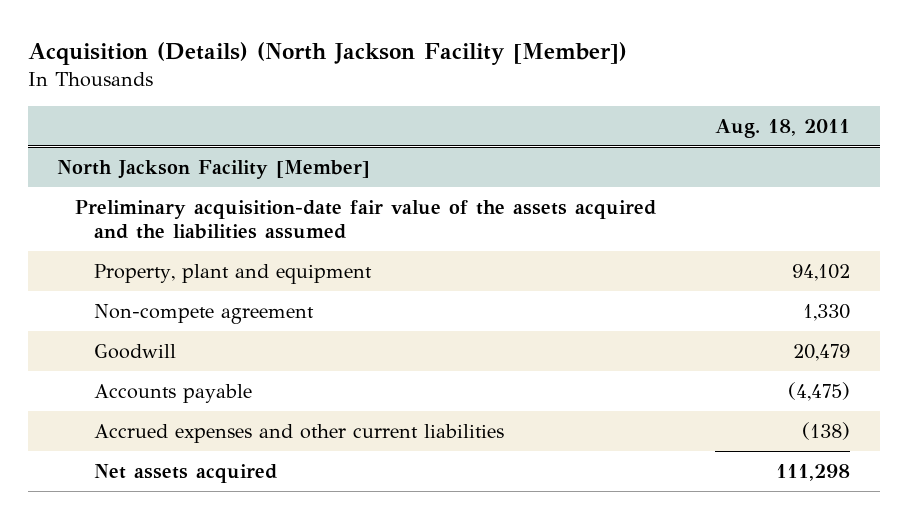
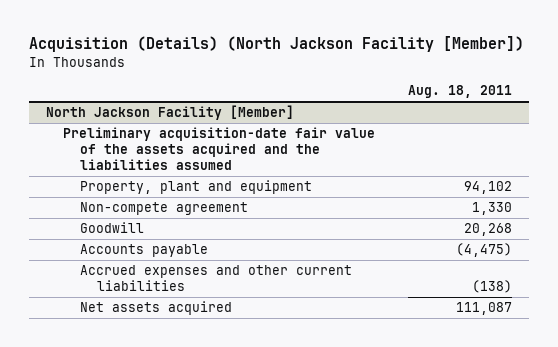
@ North Jackson Facility [Member]
- Goodwill | 20,479
+ Goodwill | 20,268
- Net assets acquired | 111,298
+ Net assets acquired | 111,087

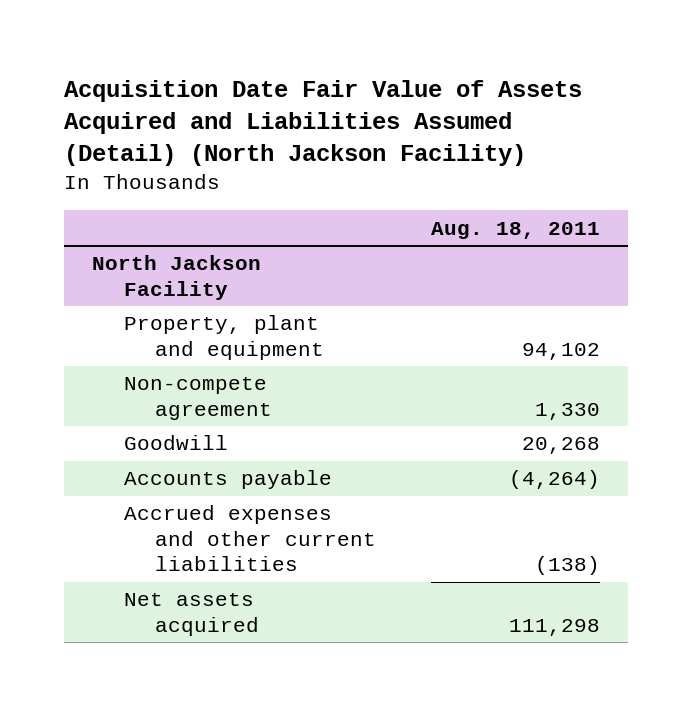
- Acquisition (Details) (North Jackson Facility [Member])
+ Acquisition Date Fair Value of Assets Acquired and Liabilities Assumed (Detail) (North Jackson Facility)
- North Jackson Facility [Member]
- Preliminary acquisition-date fair value of the assets acquired and the liabilities assumed
+ North Jackson Facility
- Accounts payable | (4,475)
+ Accounts payable | (4,264)
- Net assets acquired | 111,087
+ Net assets acquired | 111,298

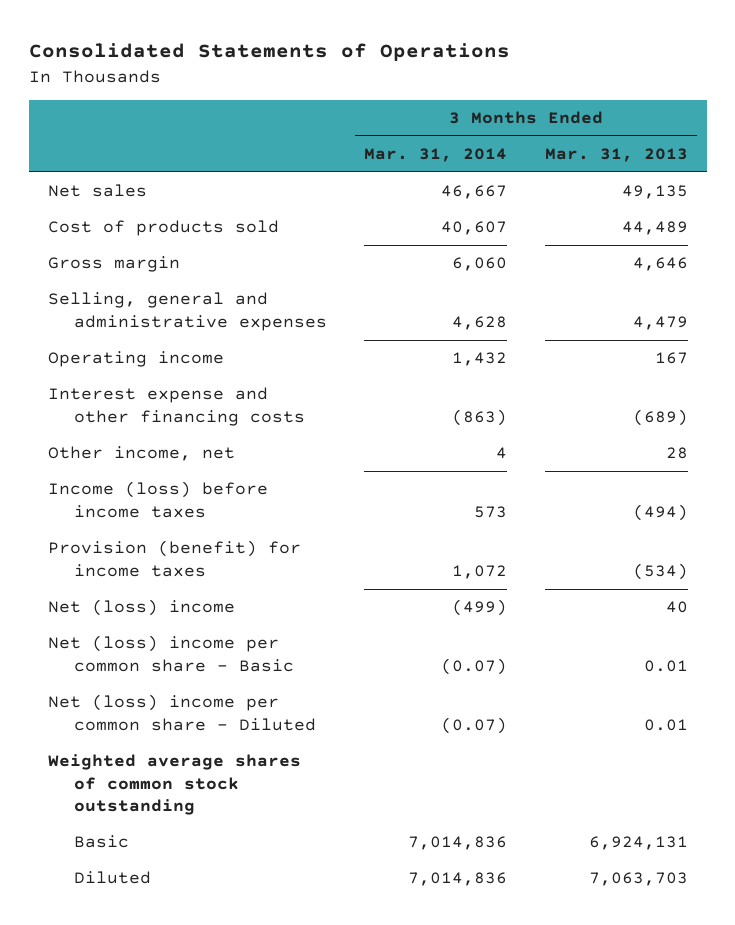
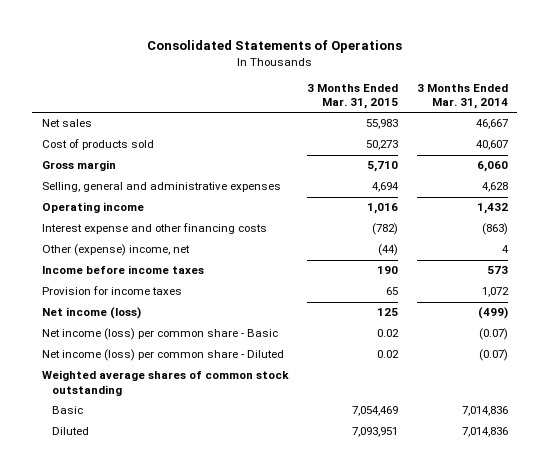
- | 3 Months Ended Mar. 31, 2014 | 3 Months Ended Mar. 31, 2013
+ | 3 Months Ended Mar. 31, 2015 | 3 Months Ended Mar. 31, 2014
- Other income, net | 4 | 28
- Income (loss) before income taxes | 573 | (494)
- Provision (benefit) for income taxes | 1,072 | (534)
- Net (loss) income | (499) | 40
- Net (loss) income per common share - Basic | (0.07) | 0.01
- Net (loss) income per common share - Diluted | (0.07) | 0.01
+ Other (expense) income, net | (44) | 4
+ Income before income taxes | 190 | 573
+ Provision for income taxes | 65 | 1,072
+ Net income (loss) | 125 | (499)
+ Net income (loss) per common share - Basic | 0.02 | (0.07)
+ Net income (loss) per common share - Diluted | 0.02 | (0.07)

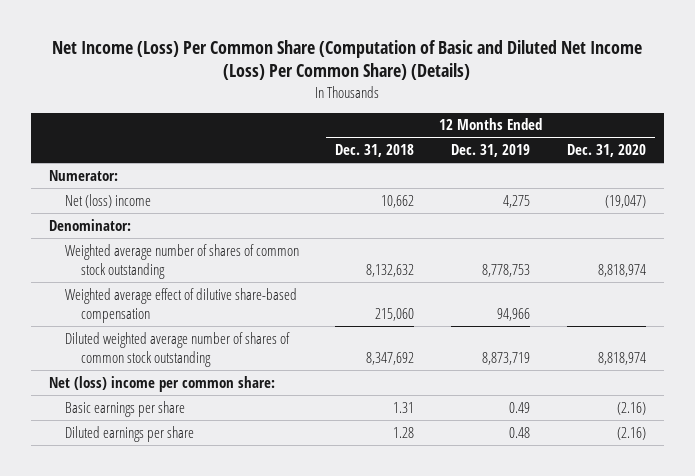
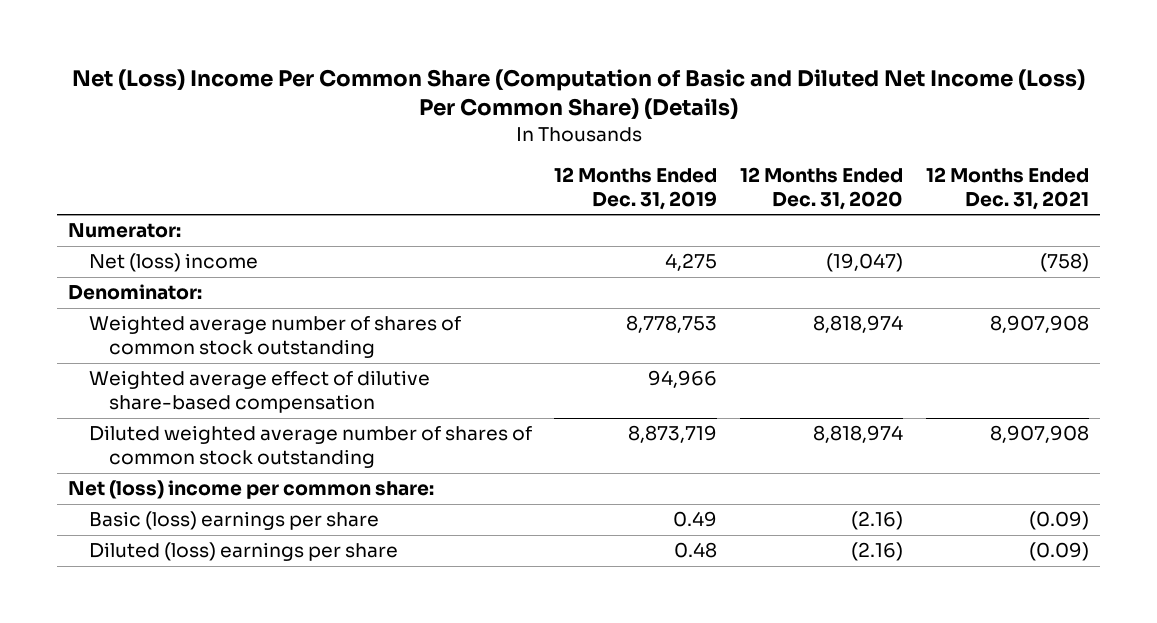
- Net Income (Loss) Per Common Share (Computation of Basic and Diluted Net Income (Loss) Per Common Share) (Details)
+ Net (Loss) Income Per Common Share (Computation of Basic and Diluted Net Income (Loss) Per Common Share) (Details)
- | 12 Months Ended Dec. 31, 2018 | 12 Months Ended Dec. 31, 2019 | 12 Months Ended Dec. 31, 2020
+ | 12 Months Ended Dec. 31, 2019 | 12 Months Ended Dec. 31, 2020 | 12 Months Ended Dec. 31, 2021
- Basic earnings per share | 1.31 | 0.49 | (2.16)
- Diluted earnings per share | 1.28 | 0.48 | (2.16)
+ Basic (loss) earnings per share | 0.49 | (2.16) | (0.09)
+ Diluted (loss) earnings per share | 0.48 | (2.16) | (0.09)

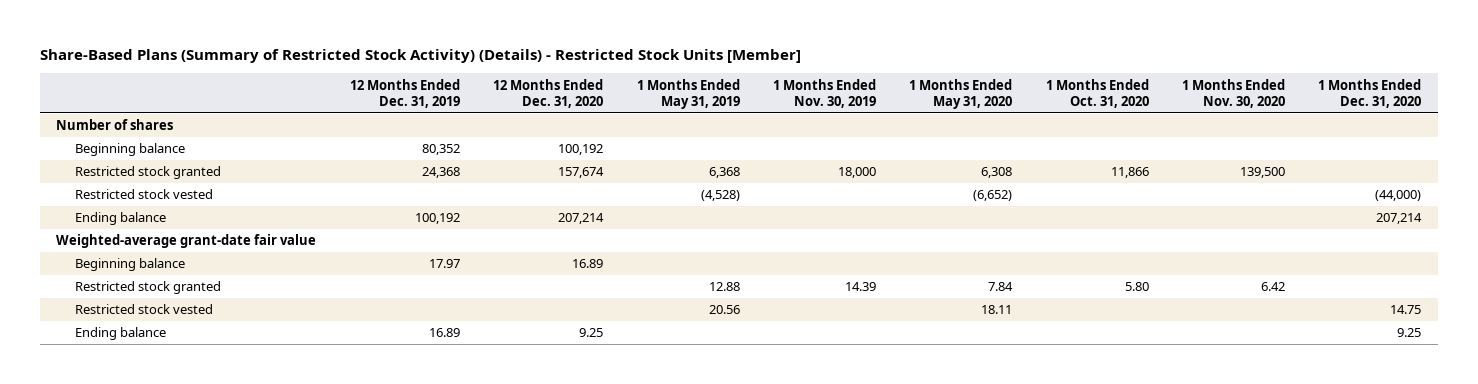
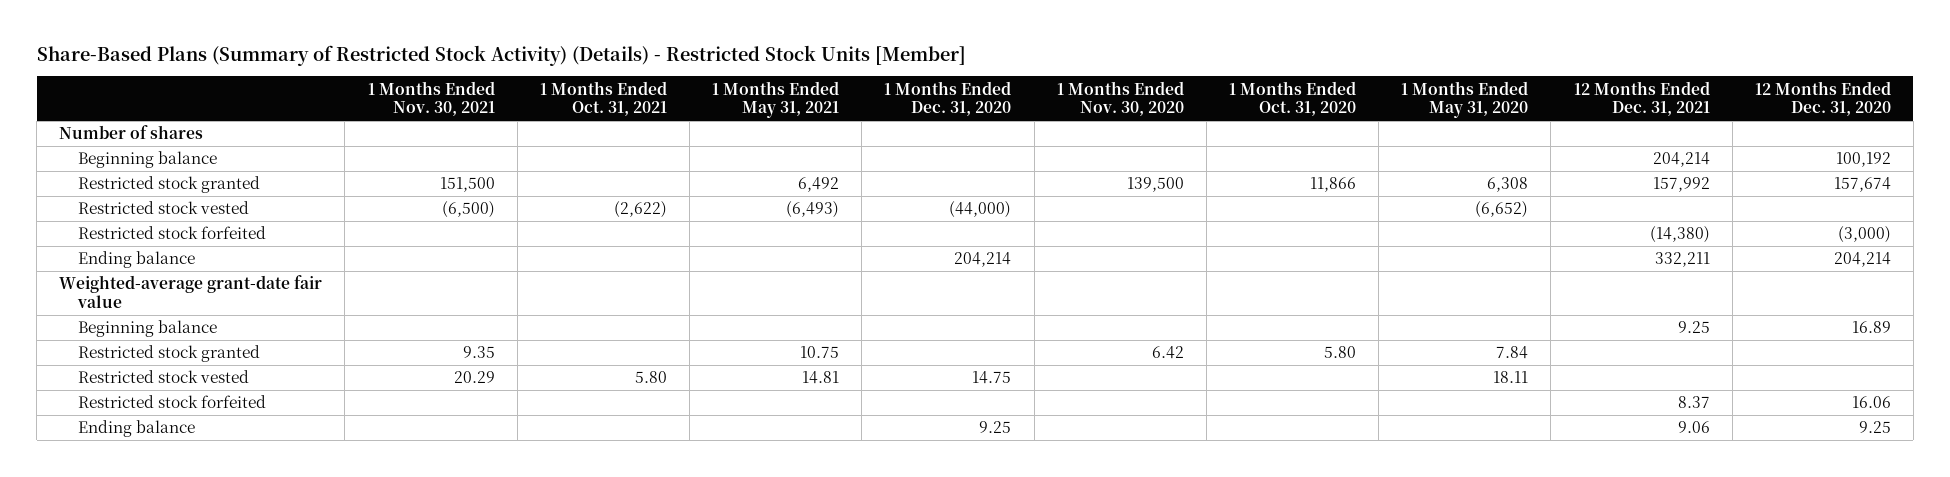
- | 12 Months Ended Dec. 31, 2019 | 12 Months Ended Dec. 31, 2020 | 1 Months Ended May 31, 2019 | 1 Months Ended Nov. 30, 2019 | 1 Months Ended May 31, 2020 | 1 Months Ended Oct. 31, 2020 | 1 Months Ended Nov. 30, 2020 | 1 Months Ended Dec. 31, 2020
+ | 1 Months Ended Nov. 30, 2021 | 1 Months Ended Oct. 31, 2021 | 1 Months Ended May 31, 2021 | 1 Months Ended Dec. 31, 2020 | 1 Months Ended Nov. 30, 2020 | 1 Months Ended Oct. 31, 2020 | 1 Months Ended May 31, 2020 | 12 Months Ended Dec. 31, 2021 | 12 Months Ended Dec. 31, 2020
- Ending balance | 100,192 | 207,214 | | | | | | 207,214
+ Restricted stock forfeited | | | | | | | | (14,380) | (3,000)
+ Ending balance | | | | 204,214 | | | | 332,211 | 204,214
+ Restricted stock forfeited | | | | | | | | 8.37 | 16.06

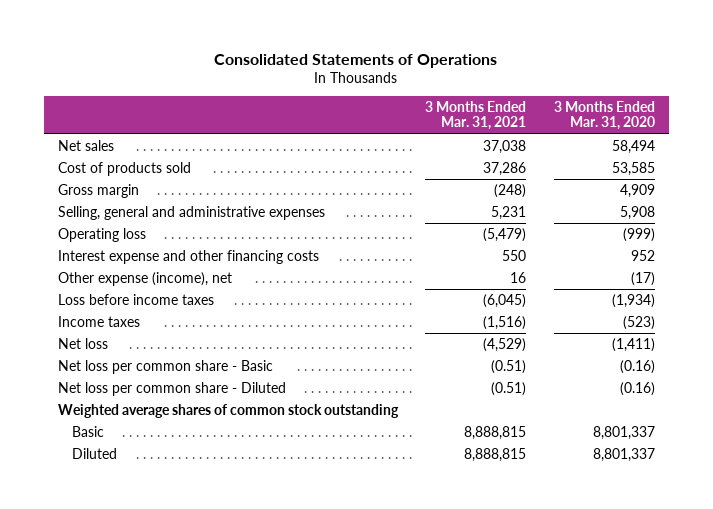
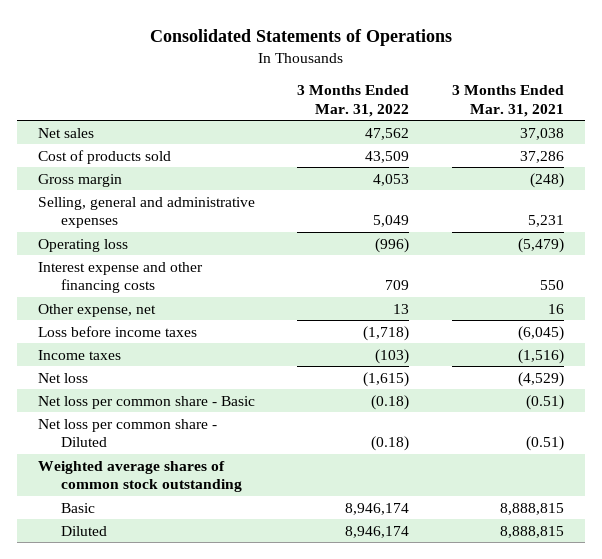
- | 3 Months Ended Mar. 31, 2021 | 3 Months Ended Mar. 31, 2020
+ | 3 Months Ended Mar. 31, 2022 | 3 Months Ended Mar. 31, 2021
- Other expense (income), net | 16 | (17)
+ Other expense, net | 13 | 16

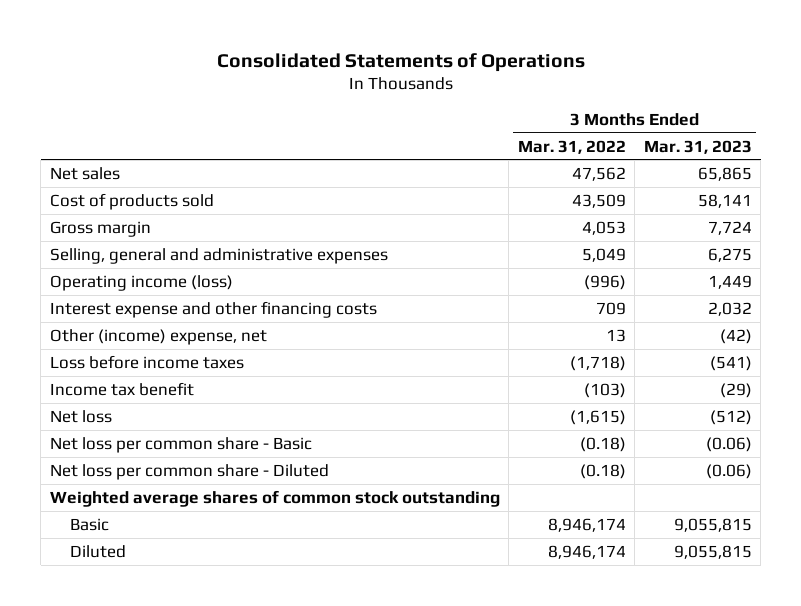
- | 3 Months Ended Mar. 31, 2022 | 3 Months Ended Mar. 31, 2021
+ | 3 Months Ended Mar. 31, 2022 | 3 Months Ended Mar. 31, 2023
- Operating loss | (996) | (5,479)
+ Operating income (loss) | (996) | 1,449
- Other expense, net | 13 | 16
+ Other (income) expense, net | 13 | (42)
- Income taxes | (103) | (1,516)
+ Income tax benefit | (103) | (29)

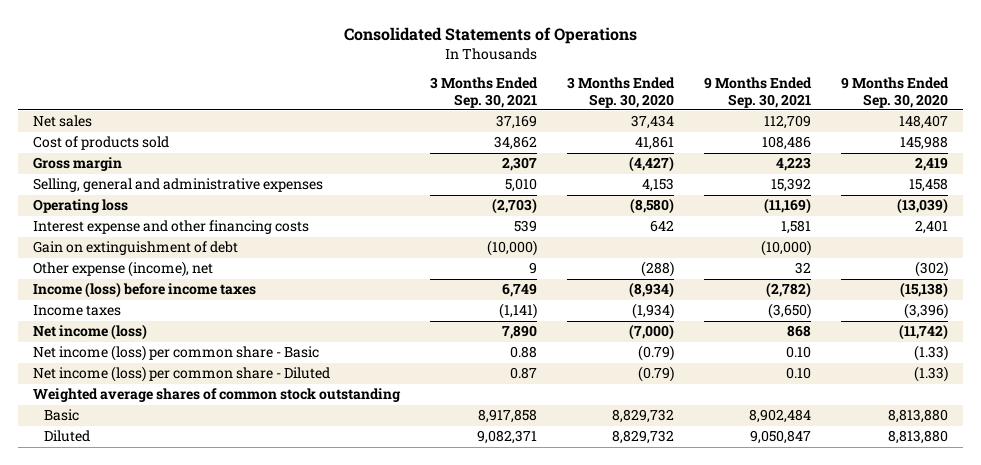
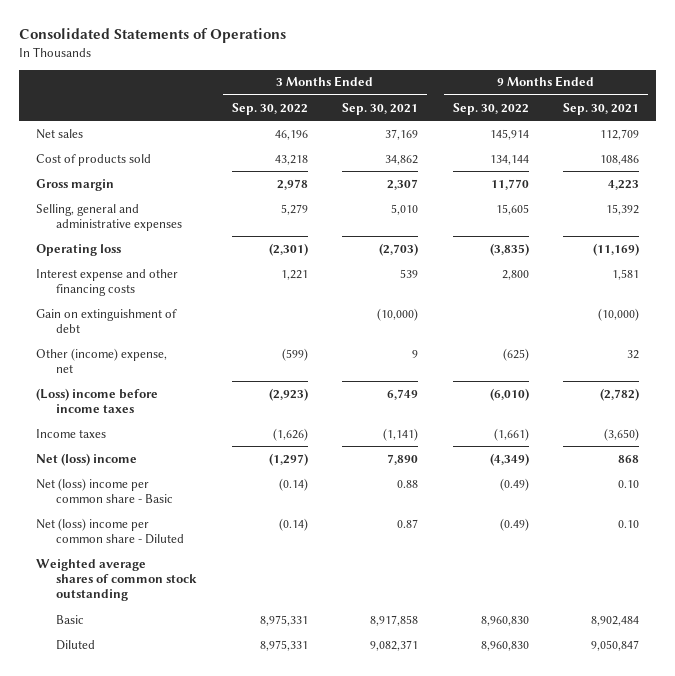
- | 3 Months Ended Sep. 30, 2021 | 3 Months Ended Sep. 30, 2020 | 9 Months Ended Sep. 30, 2021 | 9 Months Ended Sep. 30, 2020
+ | 3 Months Ended Sep. 30, 2022 | 3 Months Ended Sep. 30, 2021 | 9 Months Ended Sep. 30, 2022 | 9 Months Ended Sep. 30, 2021
- Other expense (income), net | 9 | (288) | 32 | (302)
- Income (loss) before income taxes | 6,749 | (8,934) | (2,782) | (15,138)
+ Other (income) expense, net | (599) | 9 | (625) | 32
+ (Loss) income before income taxes | (2,923) | 6,749 | (6,010) | (2,782)
- Net income (loss) | 7,890 | (7,000) | 868 | (11,742)
- Net income (loss) per common share - Basic | 0.88 | (0.79) | 0.10 | (1.33)
- Net income (loss) per common share - Diluted | 0.87 | (0.79) | 0.10 | (1.33)
+ Net (loss) income | (1,297) | 7,890 | (4,349) | 868
+ Net (loss) income per common share - Basic | (0.14) | 0.88 | (0.49) | 0.10
+ Net (loss) income per common share - Diluted | (0.14) | 0.87 | (0.49) | 0.10

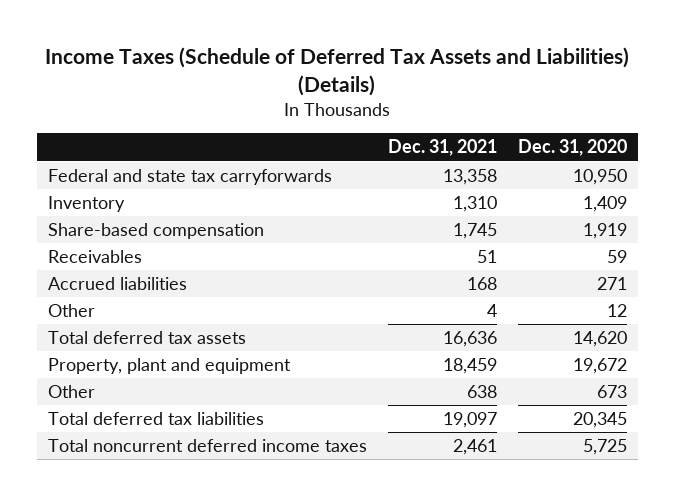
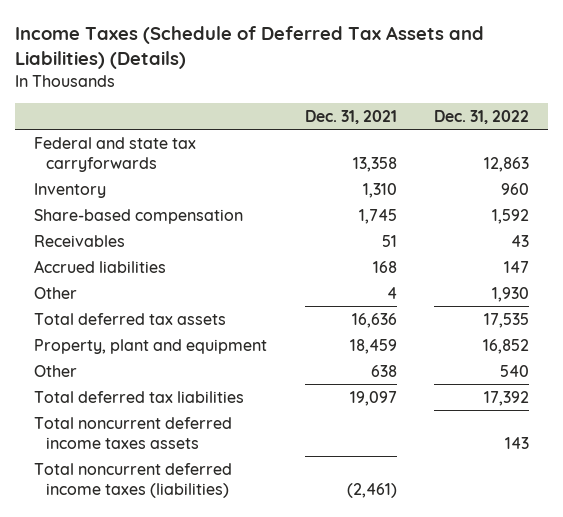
- | Dec. 31, 2021 | Dec. 31, 2020
+ | Dec. 31, 2021 | Dec. 31, 2022
- Total noncurrent deferred income taxes | 2,461 | 5,725
+ Total noncurrent deferred income taxes assets | | 143
+ Total noncurrent deferred income taxes (liabilities) | (2,461) |

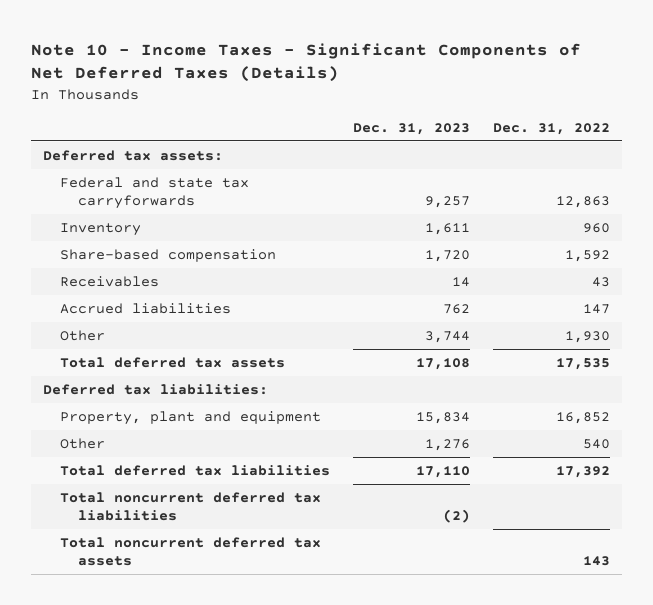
- Income Taxes (Schedule of Deferred Tax Assets and Liabilities) (Details)
+ Note 10 - Income Taxes - Significant Components of Net Deferred Taxes (Details)
- | Dec. 31, 2021 | Dec. 31, 2022
+ | Dec. 31, 2023 | Dec. 31, 2022
+ Deferred tax assets:
+ Deferred tax liabilities:
- Total noncurrent deferred income taxes assets | | 143
- Total noncurrent deferred income taxes (liabilities) | (2,461) |
+ Total noncurrent deferred tax liabilities | (2) |
+ Total noncurrent deferred tax assets | | 143

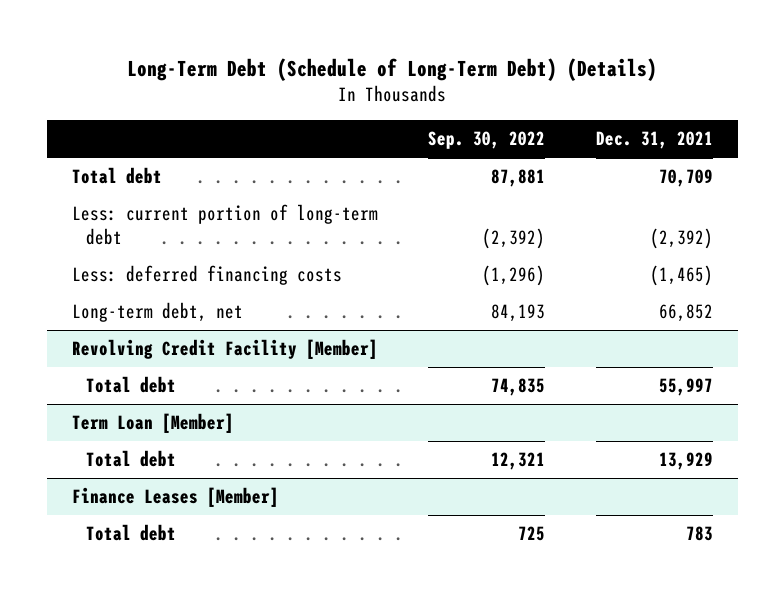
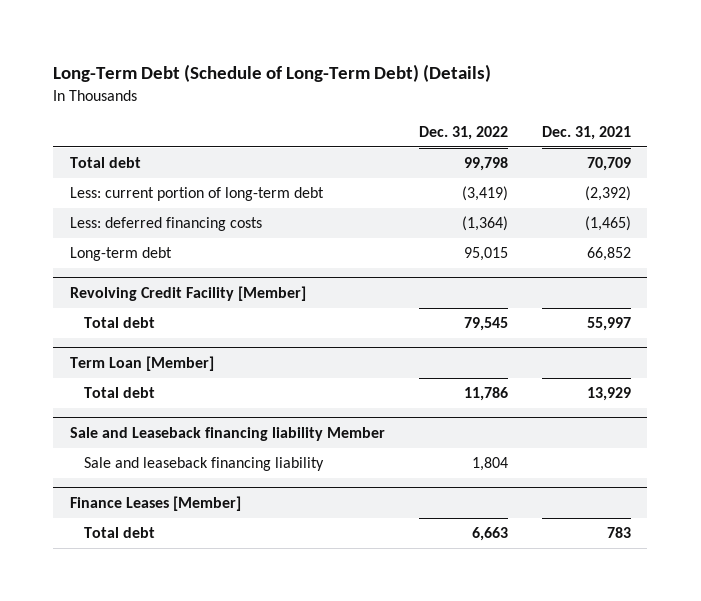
- | Sep. 30, 2022 | Dec. 31, 2021
+ | Dec. 31, 2022 | Dec. 31, 2021
- Long-term debt, net | 84,193 | 66,852
+ Long-term debt | 95,015 | 66,852
+ Sale and Leaseback financing liability Member
+ Sale and leaseback financing liability | 1,804 |

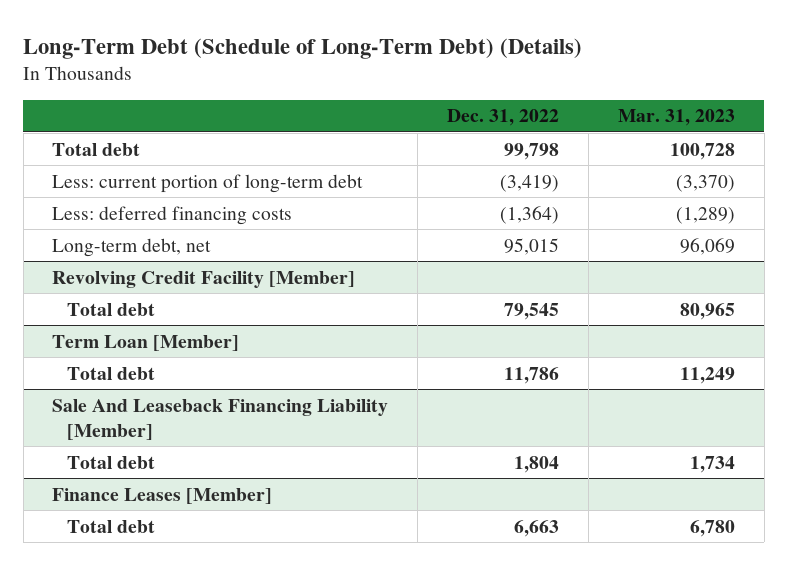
- | Dec. 31, 2022 | Dec. 31, 2021
+ | Dec. 31, 2022 | Mar. 31, 2023
- Long-term debt | 95,015 | 66,852
+ Long-term debt, net | 95,015 | 96,069
- Sale and Leaseback financing liability Member
- Sale and leaseback financing liability | 1,804 |
+ Sale And Leaseback Financing Liability [Member]
+ Total debt | 1,804 | 1,734

